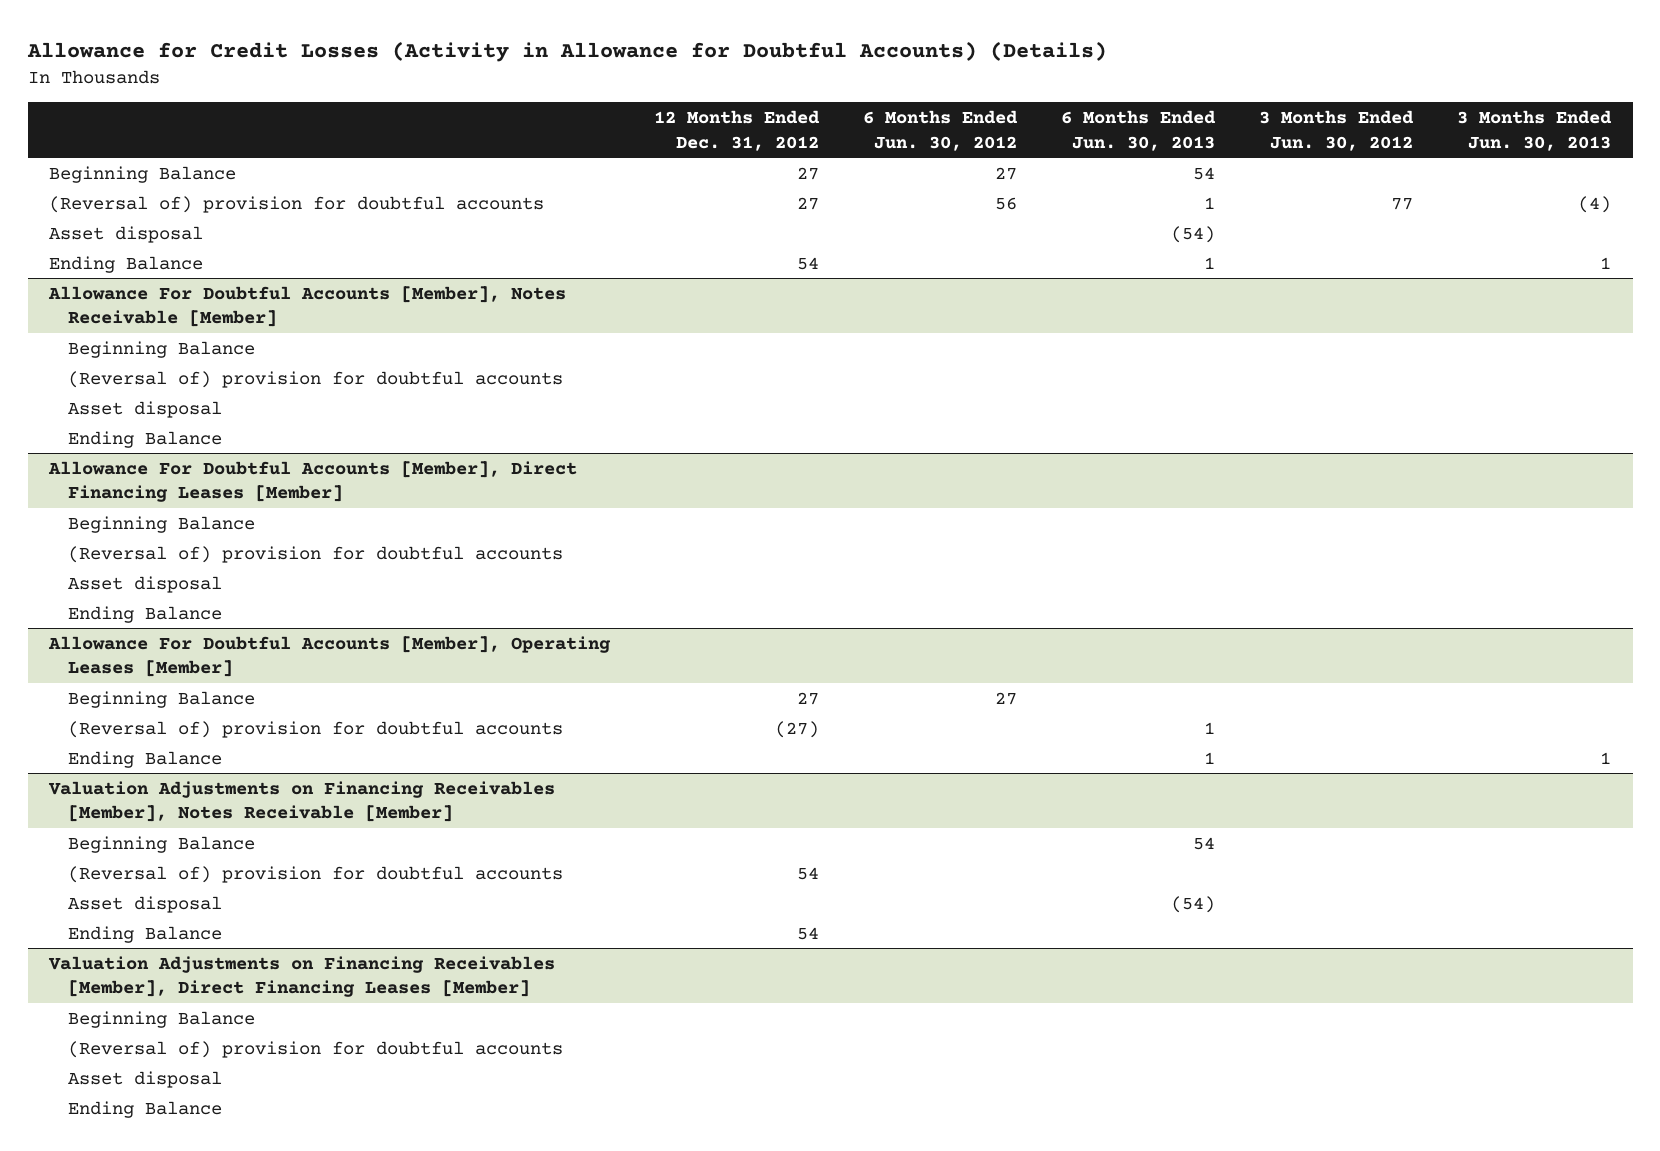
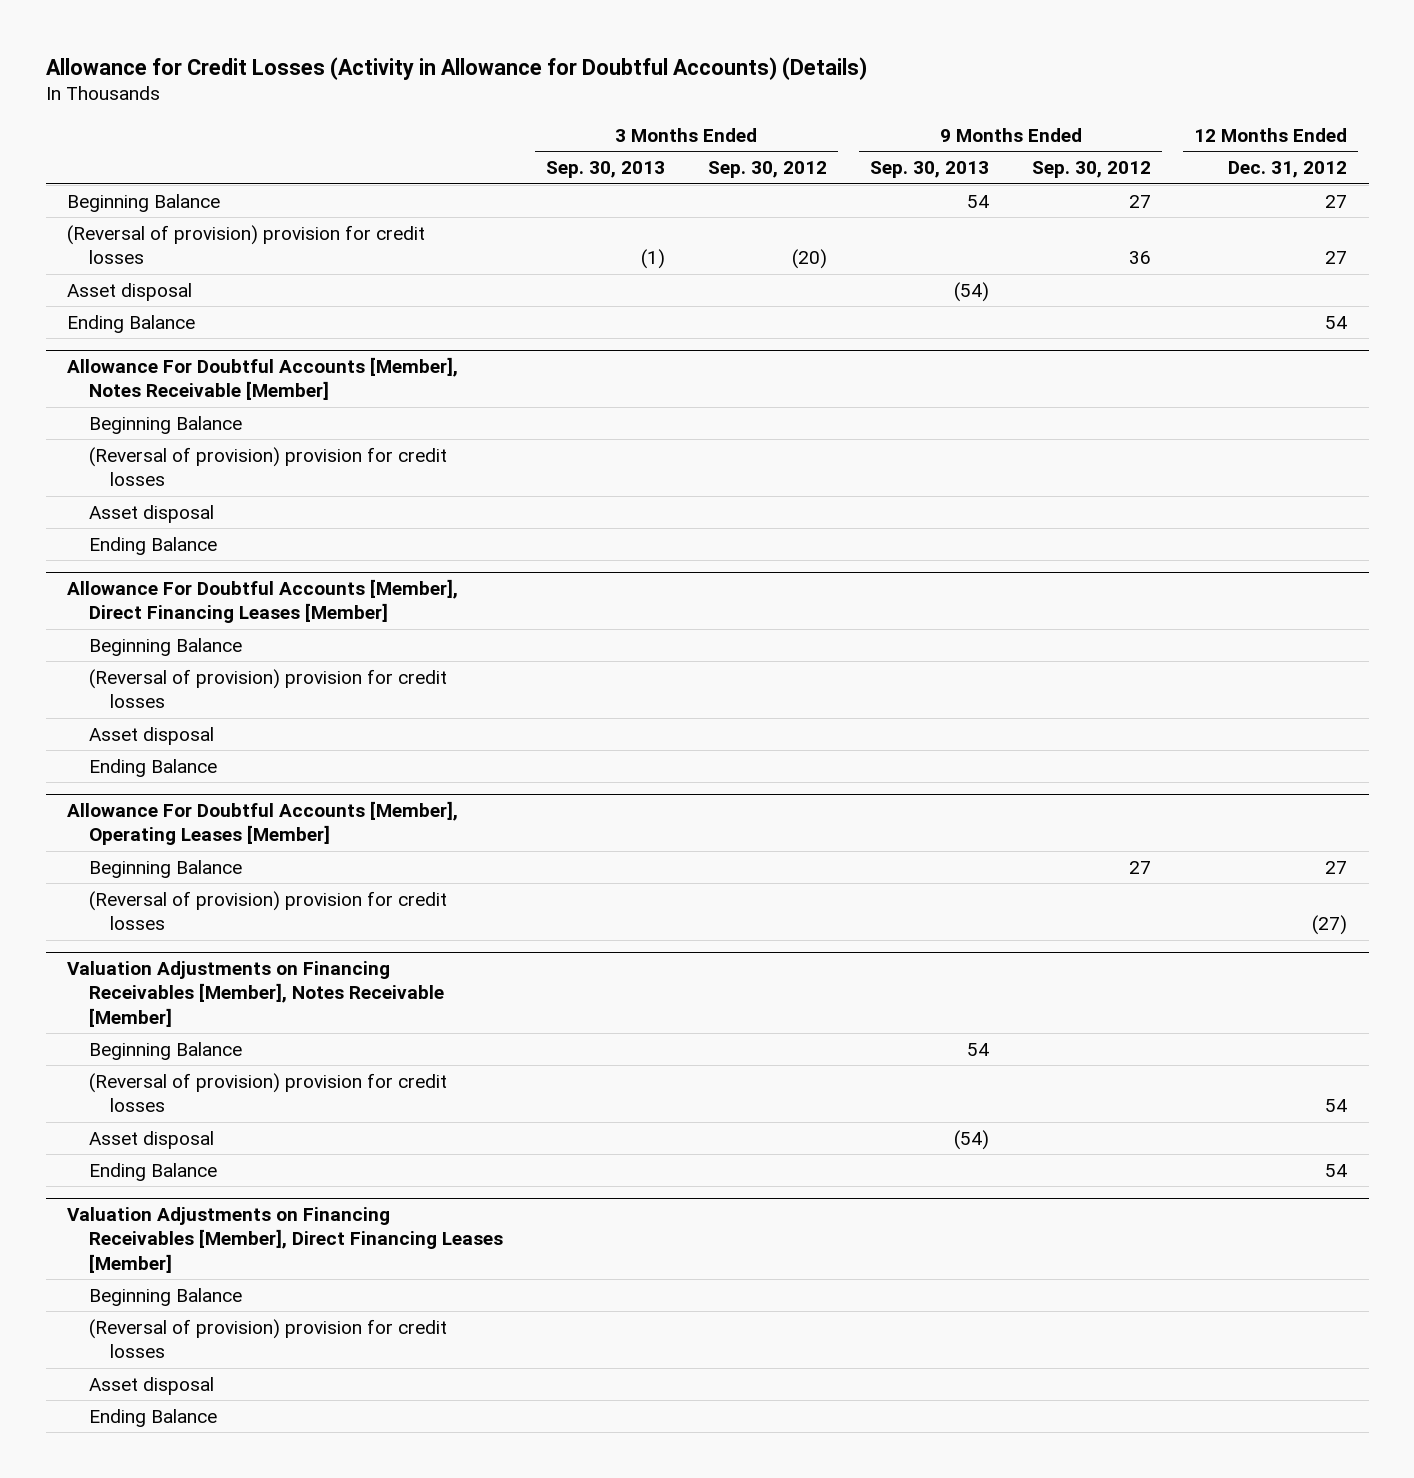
- | 12 Months Ended Dec. 31, 2012 | 6 Months Ended Jun. 30, 2012 | 6 Months Ended Jun. 30, 2013 | 3 Months Ended Jun. 30, 2012 | 3 Months Ended Jun. 30, 2013
+ | 3 Months Ended Sep. 30, 2013 | 3 Months Ended Sep. 30, 2012 | 9 Months Ended Sep. 30, 2013 | 9 Months Ended Sep. 30, 2012 | 12 Months Ended Dec. 31, 2012
- (Reversal of) provision for doubtful accounts | 27 | 56 | 1 | 77 | (4)
+ (Reversal of provision) provision for credit losses | (1) | (20) | | 36 | 27
@ Allowance For Doubtful Accounts [Member], Notes Receivable [Member]
- (Reversal of) provision for doubtful accounts
+ (Reversal of provision) provision for credit losses
@ Allowance For Doubtful Accounts [Member], Direct Financing Leases [Member]
- (Reversal of) provision for doubtful accounts
+ (Reversal of provision) provision for credit losses
@ Allowance For Doubtful Accounts [Member], Operating Leases [Member]
- (Reversal of) provision for doubtful accounts | (27) | | 1 | |
- Ending Balance | | | 1 | | 1
+ (Reversal of provision) provision for credit losses | | | | | (27)
@ Valuation Adjustments on Financing Receivables [Member], Notes Receivable [Member]
- (Reversal of) provision for doubtful accounts | 54 | | | |
+ (Reversal of provision) provision for credit losses | | | | | 54
@ Valuation Adjustments on Financing Receivables [Member], Direct Financing Leases [Member]
- (Reversal of) provision for doubtful accounts
+ (Reversal of provision) provision for credit losses

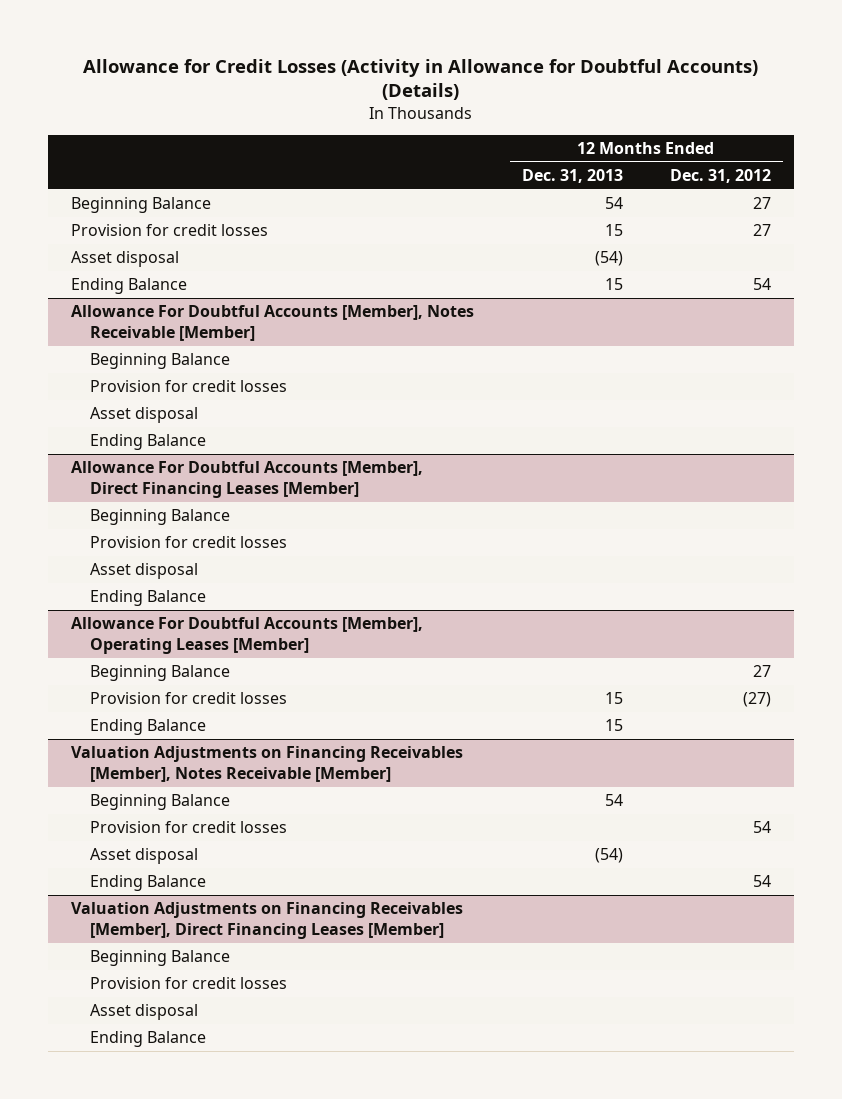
- | 3 Months Ended Sep. 30, 2013 | 3 Months Ended Sep. 30, 2012 | 9 Months Ended Sep. 30, 2013 | 9 Months Ended Sep. 30, 2012 | 12 Months Ended Dec. 31, 2012
+ | 12 Months Ended Dec. 31, 2013 | 12 Months Ended Dec. 31, 2012
- (Reversal of provision) provision for credit losses | (1) | (20) | | 36 | 27
+ Provision for credit losses | 15 | 27
@ Allowance For Doubtful Accounts [Member], Notes Receivable [Member]
- (Reversal of provision) provision for credit losses
+ Provision for credit losses
@ Allowance For Doubtful Accounts [Member], Direct Financing Leases [Member]
- (Reversal of provision) provision for credit losses
+ Provision for credit losses
@ Allowance For Doubtful Accounts [Member], Operating Leases [Member]
- (Reversal of provision) provision for credit losses | | | | | (27)
+ Provision for credit losses | 15 | (27)
+ Ending Balance | 15 |
@ Valuation Adjustments on Financing Receivables [Member], Notes Receivable [Member]
- (Reversal of provision) provision for credit losses | | | | | 54
+ Provision for credit losses | | 54
@ Valuation Adjustments on Financing Receivables [Member], Direct Financing Leases [Member]
- (Reversal of provision) provision for credit losses
+ Provision for credit losses

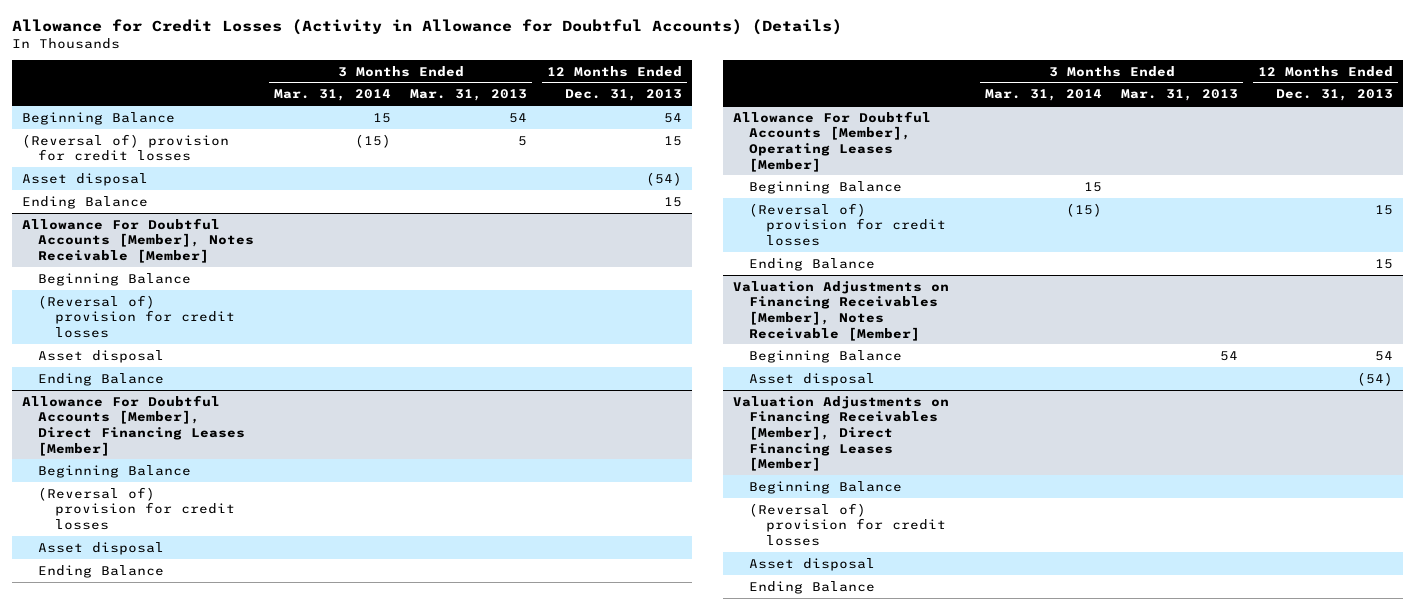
- | 12 Months Ended Dec. 31, 2013 | 12 Months Ended Dec. 31, 2012
+ | 3 Months Ended Mar. 31, 2014 | 3 Months Ended Mar. 31, 2013 | 12 Months Ended Dec. 31, 2013
- Provision for credit losses | 15 | 27
+ (Reversal of) provision for credit losses | (15) | 5 | 15
@ Allowance For Doubtful Accounts [Member], Notes Receivable [Member]
- Provision for credit losses
+ (Reversal of) provision for credit losses
@ Allowance For Doubtful Accounts [Member], Direct Financing Leases [Member]
- Provision for credit losses
+ (Reversal of) provision for credit losses
@ Allowance For Doubtful Accounts [Member], Operating Leases [Member]
- Provision for credit losses | 15 | (27)
+ (Reversal of) provision for credit losses | (15) | | 15
@ Valuation Adjustments on Financing Receivables [Member], Notes Receivable [Member]
- Provision for credit losses | | 54
- Ending Balance | | 54
@ Valuation Adjustments on Financing Receivables [Member], Direct Financing Leases [Member]
- Provision for credit losses
+ (Reversal of) provision for credit losses

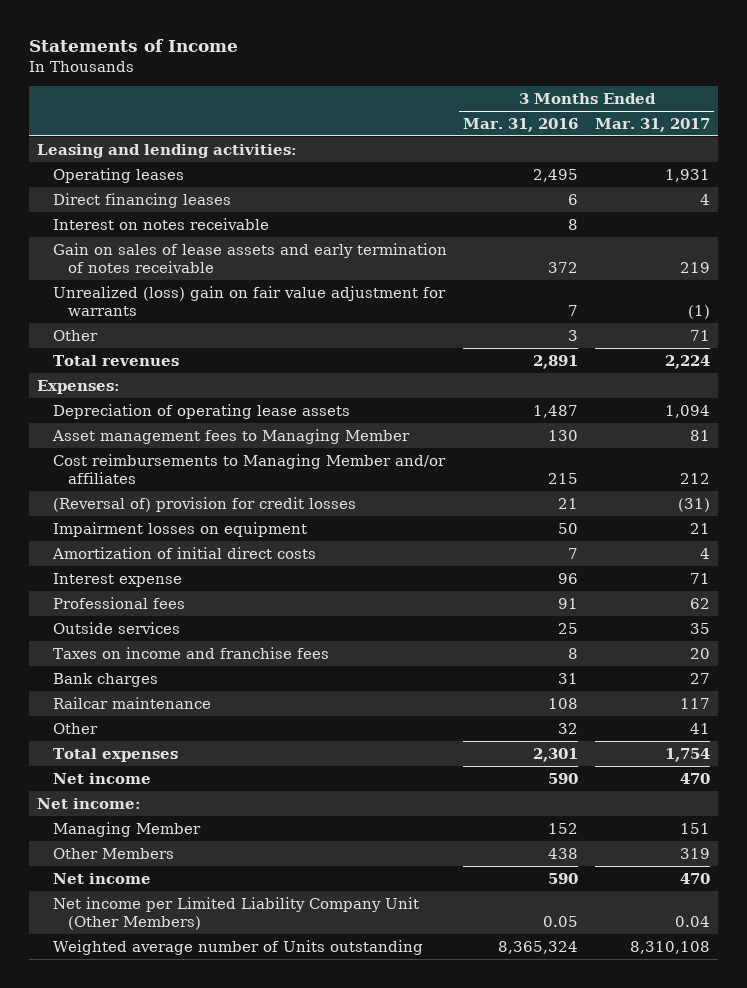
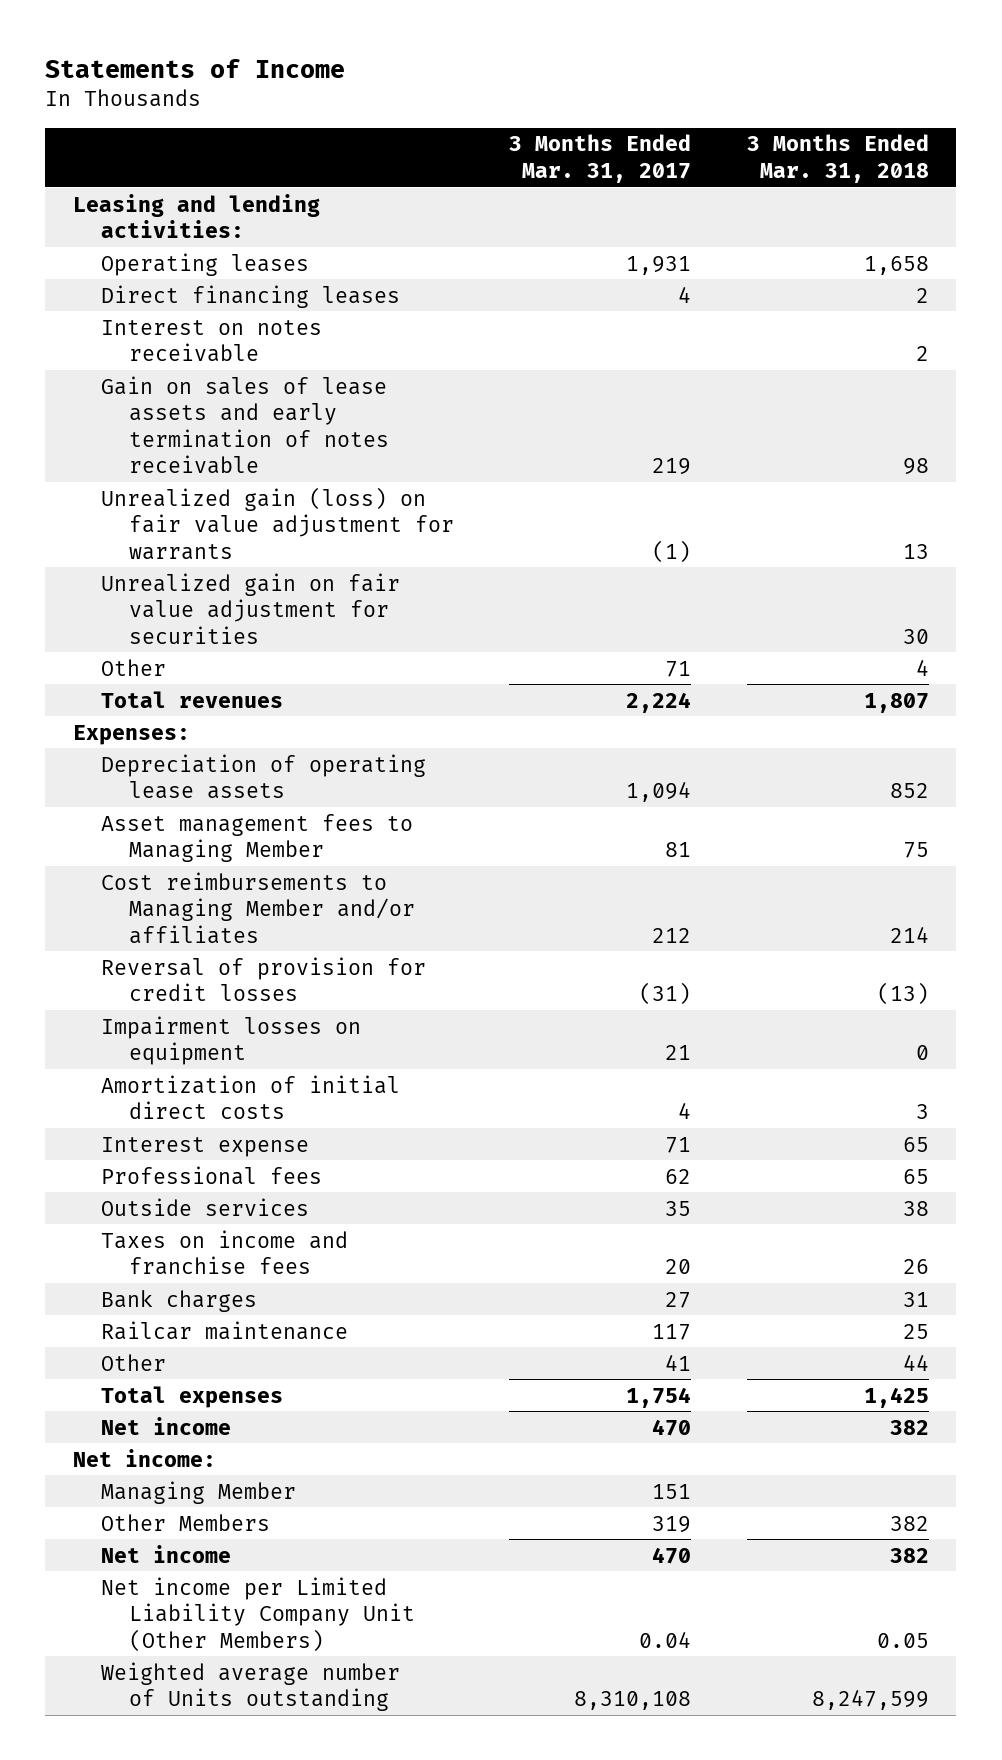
- | 3 Months Ended Mar. 31, 2016 | 3 Months Ended Mar. 31, 2017
+ | 3 Months Ended Mar. 31, 2017 | 3 Months Ended Mar. 31, 2018
- Unrealized (loss) gain on fair value adjustment for warrants | 7 | (1)
+ Unrealized gain (loss) on fair value adjustment for warrants | (1) | 13
+ Unrealized gain on fair value adjustment for securities | | 30
- (Reversal of) provision for credit losses | 21 | (31)
+ Reversal of provision for credit losses | (31) | (13)

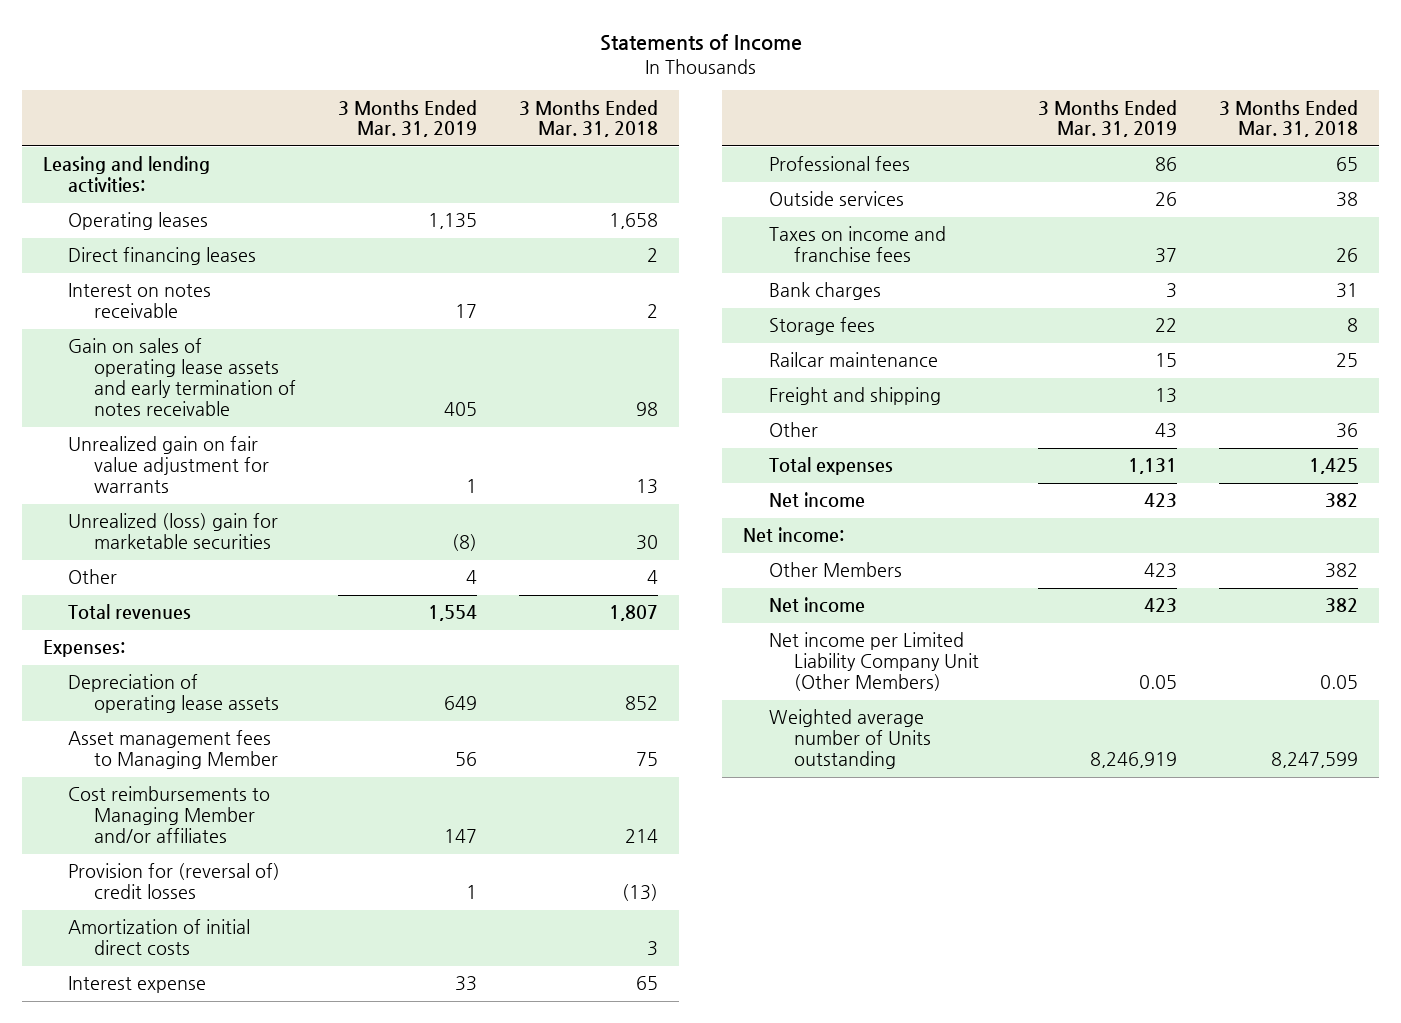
- | 3 Months Ended Mar. 31, 2017 | 3 Months Ended Mar. 31, 2018
+ | 3 Months Ended Mar. 31, 2019 | 3 Months Ended Mar. 31, 2018
- Gain on sales of lease assets and early termination of notes receivable | 219 | 98
- Unrealized gain (loss) on fair value adjustment for warrants | (1) | 13
- Unrealized gain on fair value adjustment for securities | | 30
+ Gain on sales of operating lease assets and early termination of notes receivable | 405 | 98
+ Unrealized gain on fair value adjustment for warrants | 1 | 13
+ Unrealized (loss) gain for marketable securities | (8) | 30
- Reversal of provision for credit losses | (31) | (13)
- Impairment losses on equipment | 21 | 0
+ Provision for (reversal of) credit losses | 1 | (13)
+ Storage fees | 22 | 8
- Other | 41 | 44
+ Freight and shipping | 13 |
+ Other | 43 | 36
- Managing Member | 151 |

